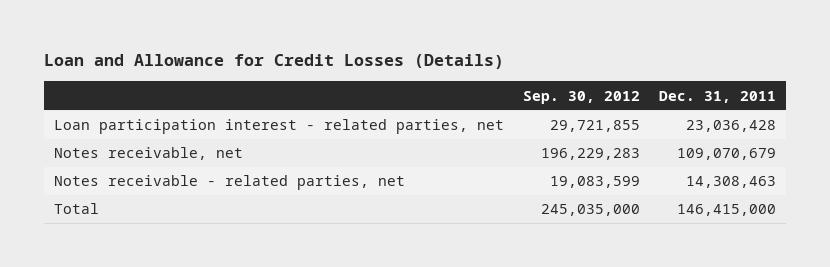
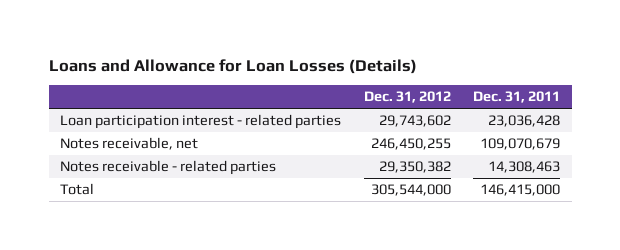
- Loan and Allowance for Credit Losses (Details)
+ Loans and Allowance for Loan Losses (Details)
- | Sep. 30, 2012 | Dec. 31, 2011
+ | Dec. 31, 2012 | Dec. 31, 2011
- Loan participation interest - related parties, net | 29,721,855 | 23,036,428
+ Loan participation interest - related parties | 29,743,602 | 23,036,428
- Notes receivable - related parties, net | 19,083,599 | 14,308,463
+ Notes receivable - related parties | 29,350,382 | 14,308,463

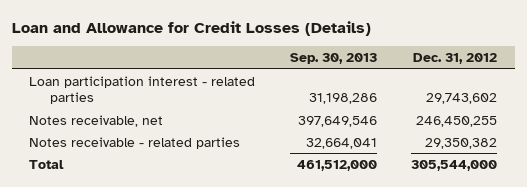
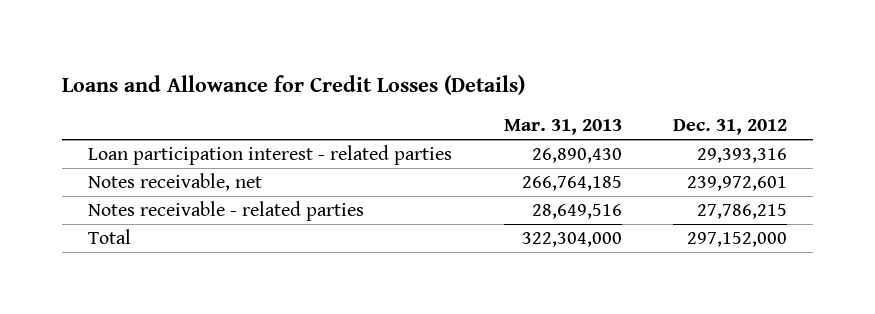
- Loan and Allowance for Credit Losses (Details)
+ Loans and Allowance for Credit Losses (Details)
- | Sep. 30, 2013 | Dec. 31, 2012
+ | Mar. 31, 2013 | Dec. 31, 2012
- Loan participation interest - related parties | 31,198,286 | 29,743,602
- Notes receivable, net | 397,649,546 | 246,450,255
- Notes receivable - related parties | 32,664,041 | 29,350,382
- Total | 461,512,000 | 305,544,000
+ Loan participation interest - related parties | 26,890,430 | 29,393,316
+ Notes receivable, net | 266,764,185 | 239,972,601
+ Notes receivable - related parties | 28,649,516 | 27,786,215
+ Total | 322,304,000 | 297,152,000

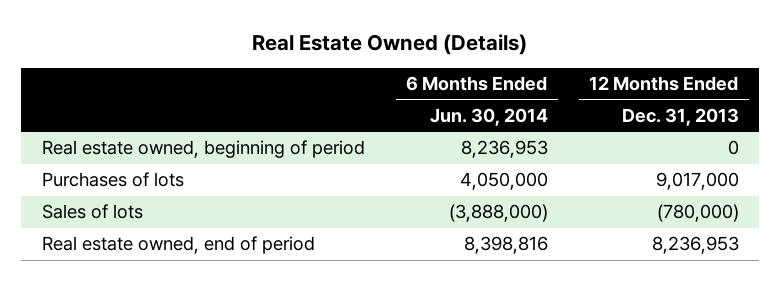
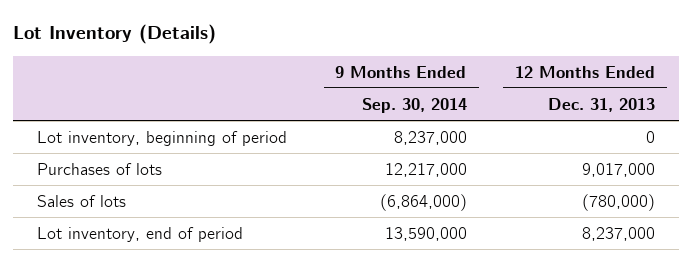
- Real Estate Owned (Details)
+ Lot Inventory (Details)
- | 6 Months Ended Jun. 30, 2014 | 12 Months Ended Dec. 31, 2013
+ | 9 Months Ended Sep. 30, 2014 | 12 Months Ended Dec. 31, 2013
- Real estate owned, beginning of period | 8,236,953 | 0
+ Lot inventory, beginning of period | 8,237,000 | 0
- Real estate owned, end of period | 8,398,816 | 8,236,953
+ Lot inventory, end of period | 13,590,000 | 8,237,000

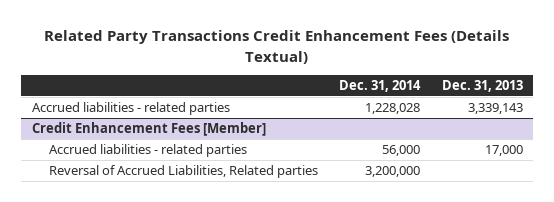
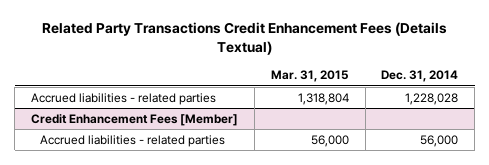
- | Dec. 31, 2014 | Dec. 31, 2013
+ | Mar. 31, 2015 | Dec. 31, 2014
@ Credit Enhancement Fees [Member]
- Reversal of Accrued Liabilities, Related parties | 3,200,000 |

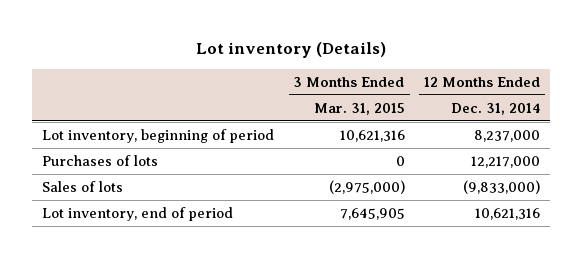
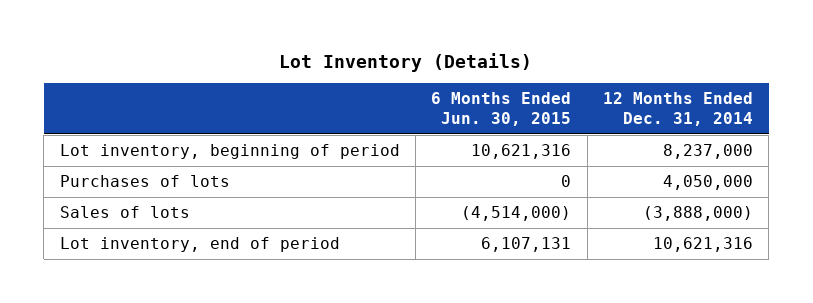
- Lot inventory (Details)
+ Lot Inventory (Details)
- | 3 Months Ended Mar. 31, 2015 | 12 Months Ended Dec. 31, 2014
+ | 6 Months Ended Jun. 30, 2015 | 12 Months Ended Dec. 31, 2014
- Purchases of lots | 0 | 12,217,000
- Sales of lots | (2,975,000) | (9,833,000)
+ Purchases of lots | 0 | 4,050,000
+ Sales of lots | (4,514,000) | (3,888,000)

